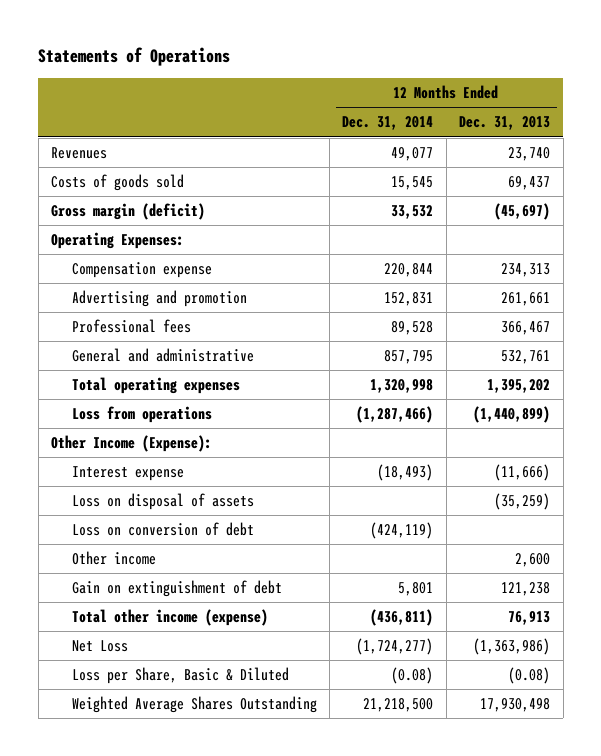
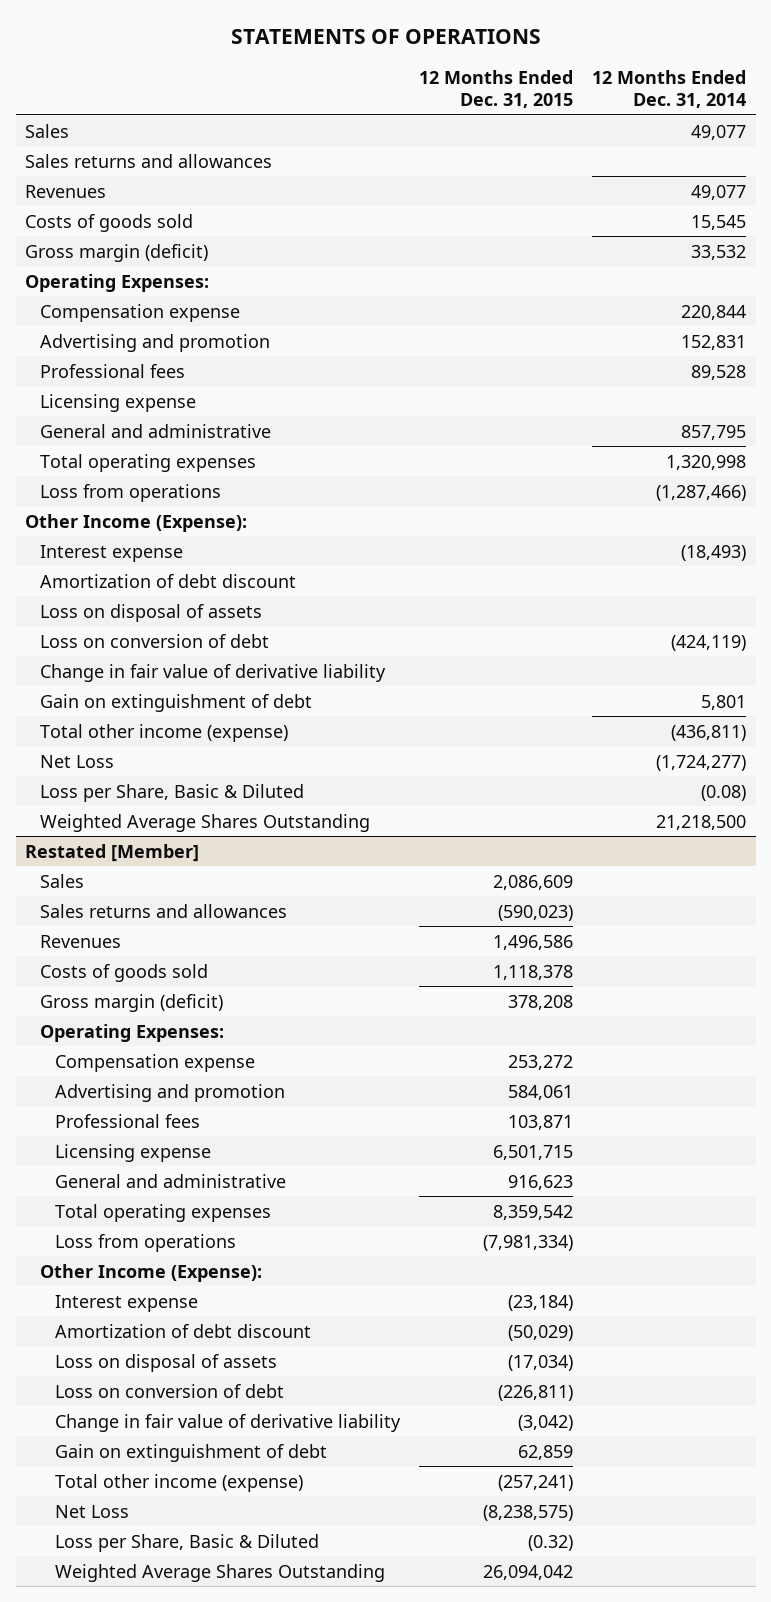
- Statements of Operations
+ STATEMENTS OF OPERATIONS
- | 12 Months Ended Dec. 31, 2014 | 12 Months Ended Dec. 31, 2013
+ | 12 Months Ended Dec. 31, 2015 | 12 Months Ended Dec. 31, 2014
+ Sales | | 49,077
+ Sales returns and allowances
+ Licensing expense
+ Amortization of debt discount
- Other income | | 2,600
+ Change in fair value of derivative liability
+ Restated [Member]
+ Sales | 2,086,609 |
+ Sales returns and allowances | (590,023) |
+ Revenues | 1,496,586 |
+ Costs of goods sold | 1,118,378 |
+ Gross margin (deficit) | 378,208 |
+ Operating Expenses:
+ Compensation expense | 253,272 |
+ Advertising and promotion | 584,061 |
+ Professional fees | 103,871 |
+ Licensing expense | 6,501,715 |
+ General and administrative | 916,623 |
+ Total operating expenses | 8,359,542 |
+ Loss from operations | (7,981,334) |
+ Other Income (Expense):
+ Interest expense | (23,184) |
+ Amortization of debt discount | (50,029) |
+ Loss on disposal of assets | (17,034) |
+ Loss on conversion of debt | (226,811) |
+ Change in fair value of derivative liability | (3,042) |
+ Gain on extinguishment of debt | 62,859 |
+ Total other income (expense) | (257,241) |
+ Net Loss | (8,238,575) |
+ Loss per Share, Basic & Diluted | (0.32) |
+ Weighted Average Shares Outstanding | 26,094,042 |

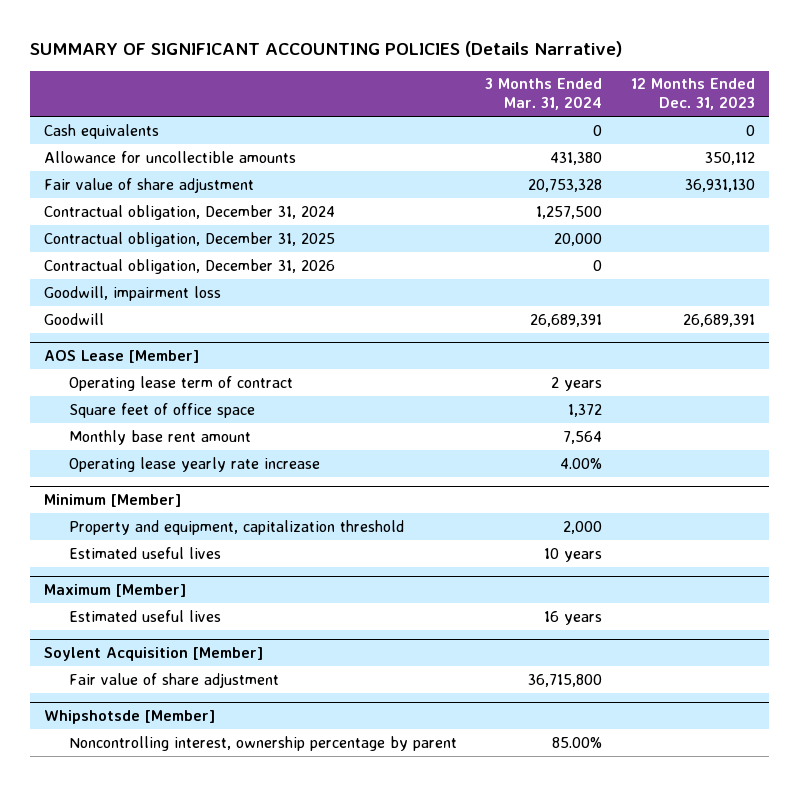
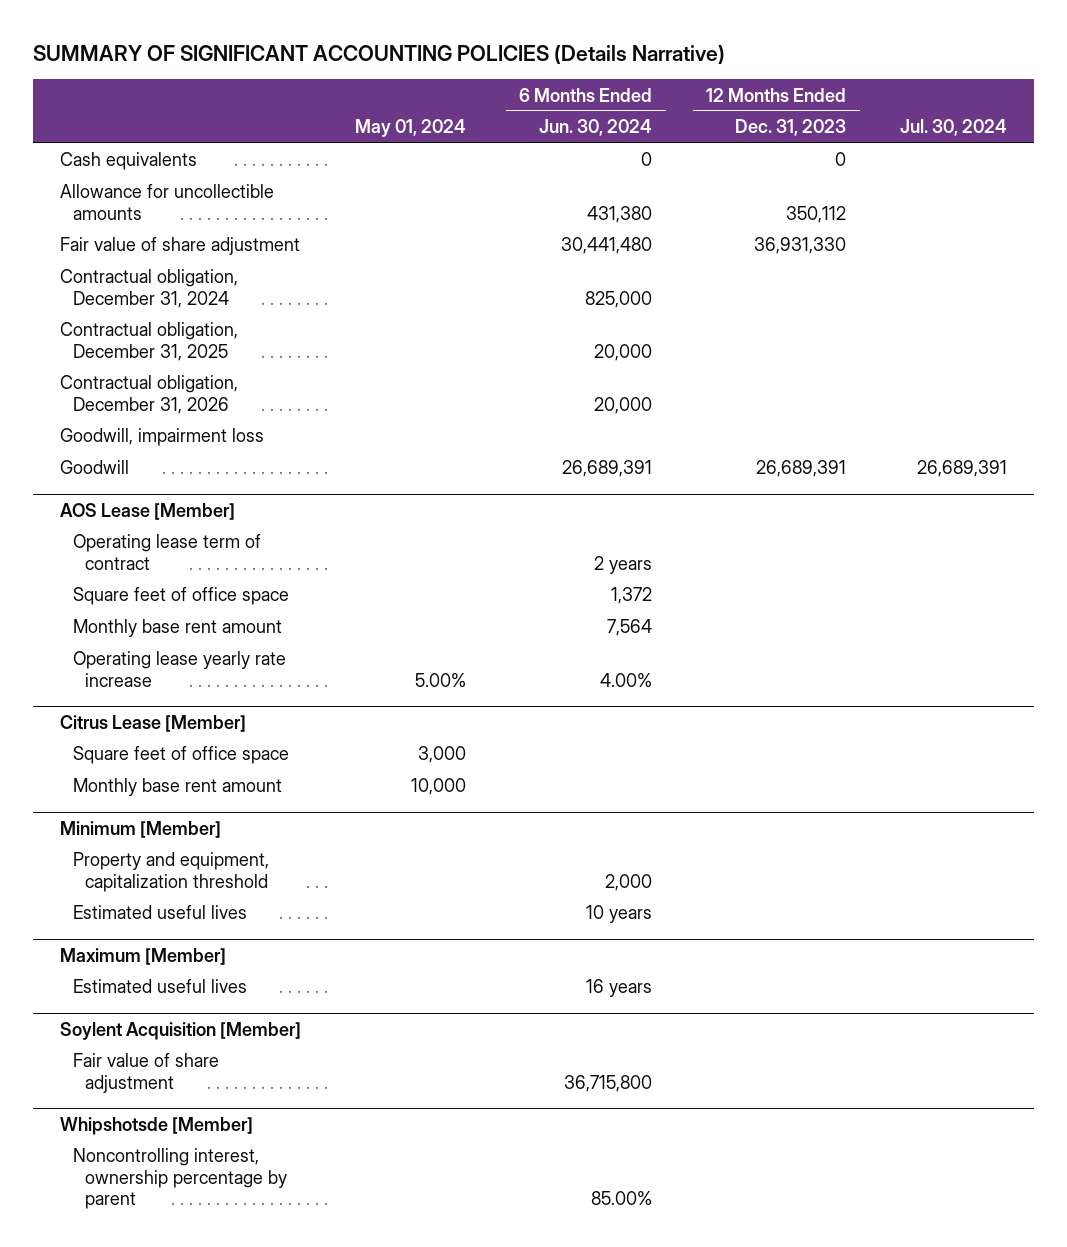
- | 3 Months Ended Mar. 31, 2024 | 12 Months Ended Dec. 31, 2023
+ | May 01, 2024 | 6 Months Ended Jun. 30, 2024 | 12 Months Ended Dec. 31, 2023 | Jul. 30, 2024
- Fair value of share adjustment | 20,753,328 | 36,931,130
+ Fair value of share adjustment | | 30,441,480 | 36,931,330 |
+ Citrus Lease [Member]
+ Square feet of office space | 3,000 | | |
+ Monthly base rent amount | 10,000 | | |

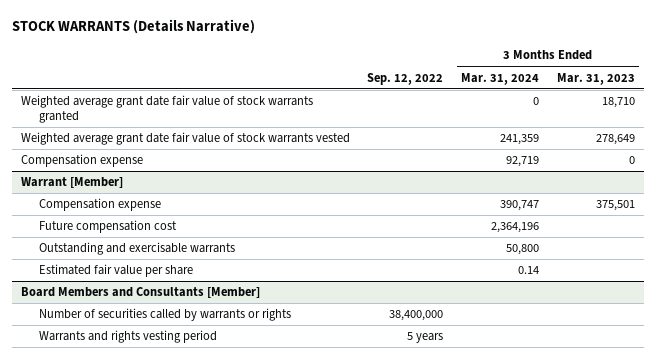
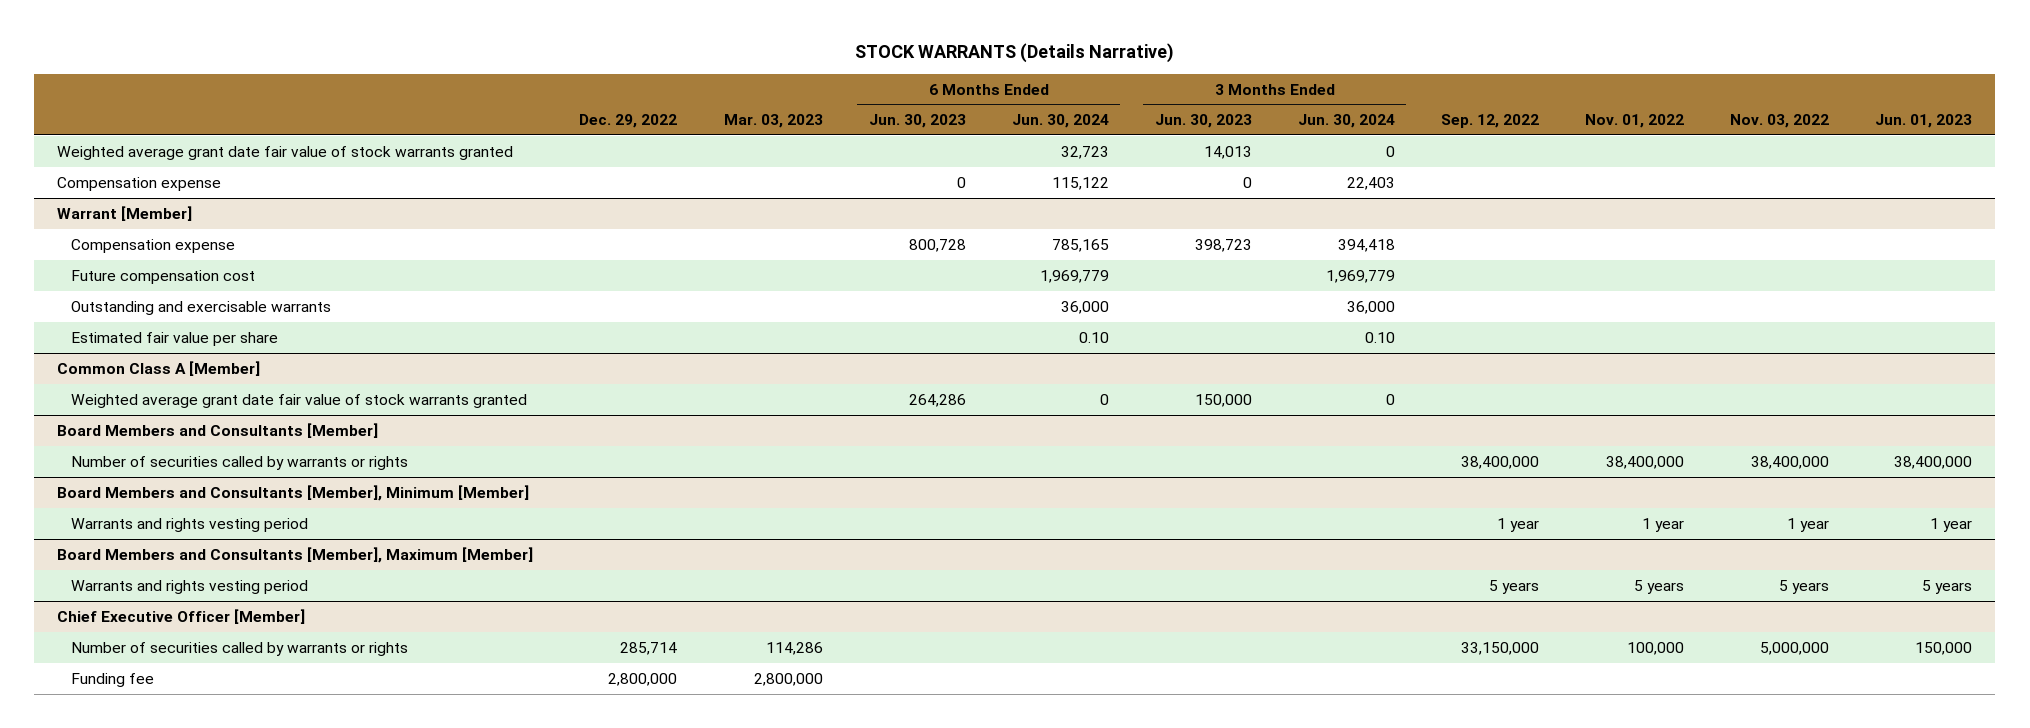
- | Sep. 12, 2022 | 3 Months Ended Mar. 31, 2024 | 3 Months Ended Mar. 31, 2023
+ | Dec. 29, 2022 | Mar. 03, 2023 | 6 Months Ended Jun. 30, 2023 | 6 Months Ended Jun. 30, 2024 | 3 Months Ended Jun. 30, 2023 | 3 Months Ended Jun. 30, 2024 | Sep. 12, 2022 | Nov. 01, 2022 | Nov. 03, 2022 | Jun. 01, 2023
- Weighted average grant date fair value of stock warrants vested | | 241,359 | 278,649
+ Common Class A [Member]
+ Weighted average grant date fair value of stock warrants granted | | | 264,286 | 0 | 150,000 | 0 | | | |
@ Board Members and Consultants [Member]
- Warrants and rights vesting period | 5 years | |
+ Board Members and Consultants [Member], Minimum [Member]
+ Warrants and rights vesting period | | | | | | | 1 year | 1 year | 1 year | 1 year
+ Board Members and Consultants [Member], Maximum [Member]
+ Warrants and rights vesting period | | | | | | | 5 years | 5 years | 5 years | 5 years
+ Chief Executive Officer [Member]
+ Number of securities called by warrants or rights | 285,714 | 114,286 | | | | | 33,150,000 | 100,000 | 5,000,000 | 150,000
+ Funding fee | 2,800,000 | 2,800,000 | | | | | | | |

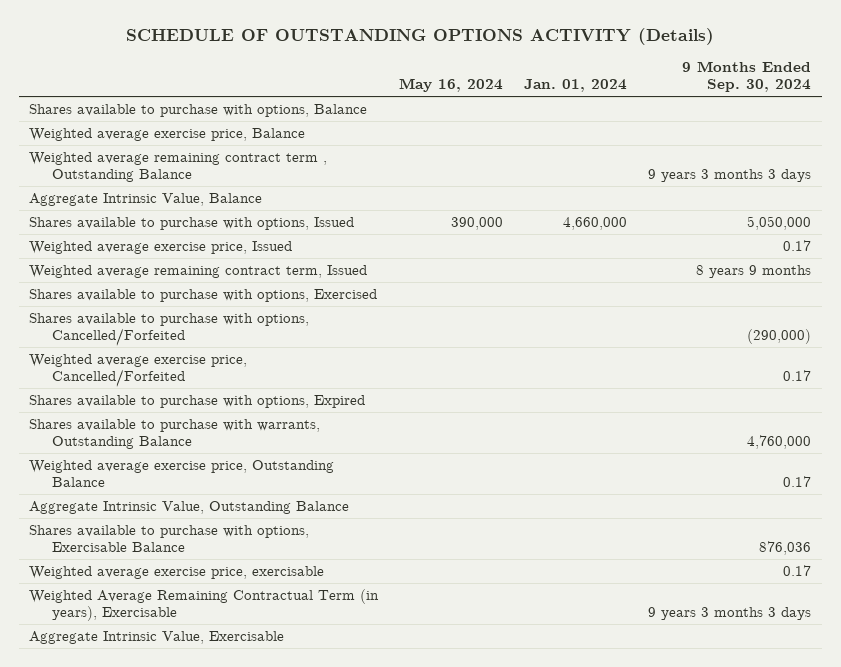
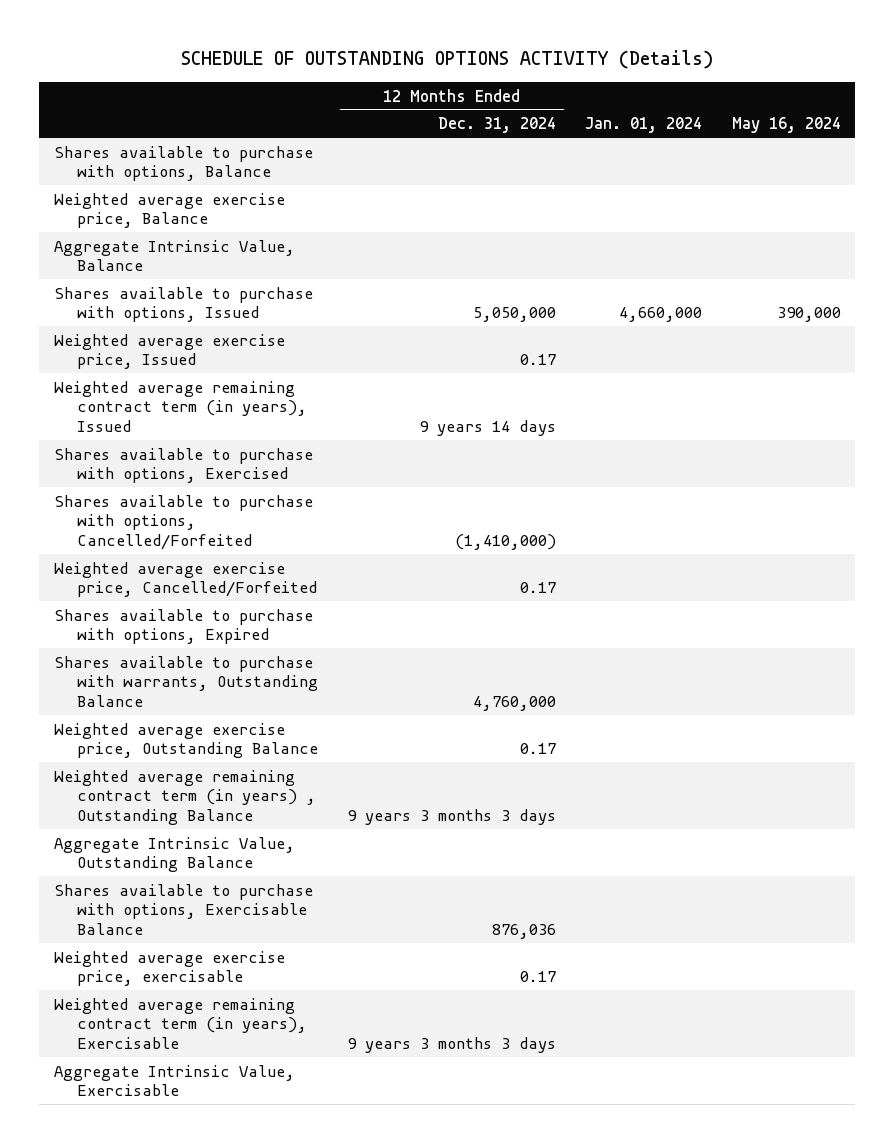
- | May 16, 2024 | Jan. 01, 2024 | 9 Months Ended Sep. 30, 2024
+ | 12 Months Ended Dec. 31, 2024 | Jan. 01, 2024 | May 16, 2024
- Weighted average remaining contract term , Outstanding Balance | | | 9 years 3 months 3 days
- Weighted average remaining contract term, Issued | | | 8 years 9 months
+ Weighted average remaining contract term (in years), Issued | 9 years 14 days | |
+ Weighted average remaining contract term (in years) , Outstanding Balance | 9 years 3 months 3 days | |
- Weighted Average Remaining Contractual Term (in years), Exercisable | | | 9 years 3 months 3 days
+ Weighted average remaining contract term (in years), Exercisable | 9 years 3 months 3 days | |

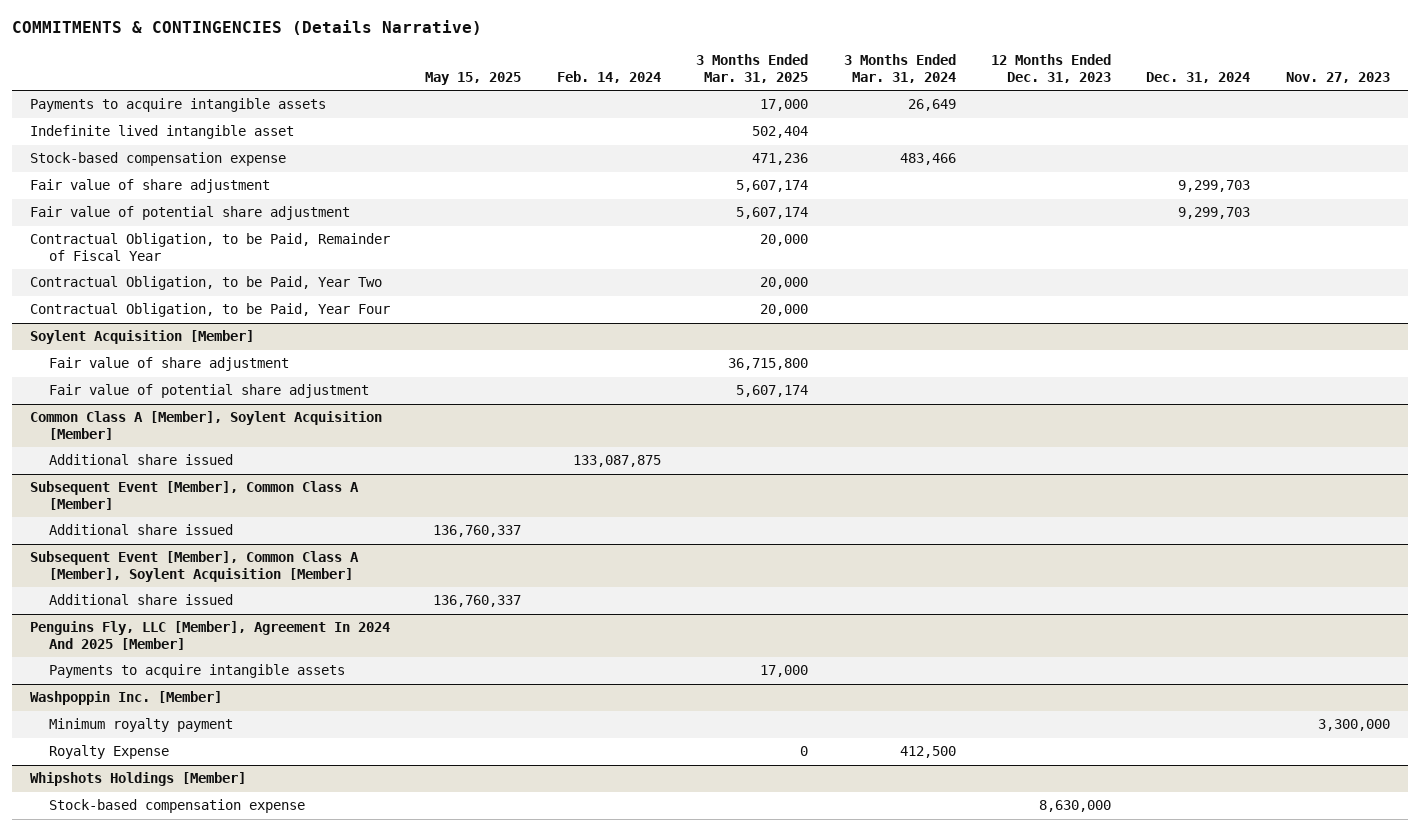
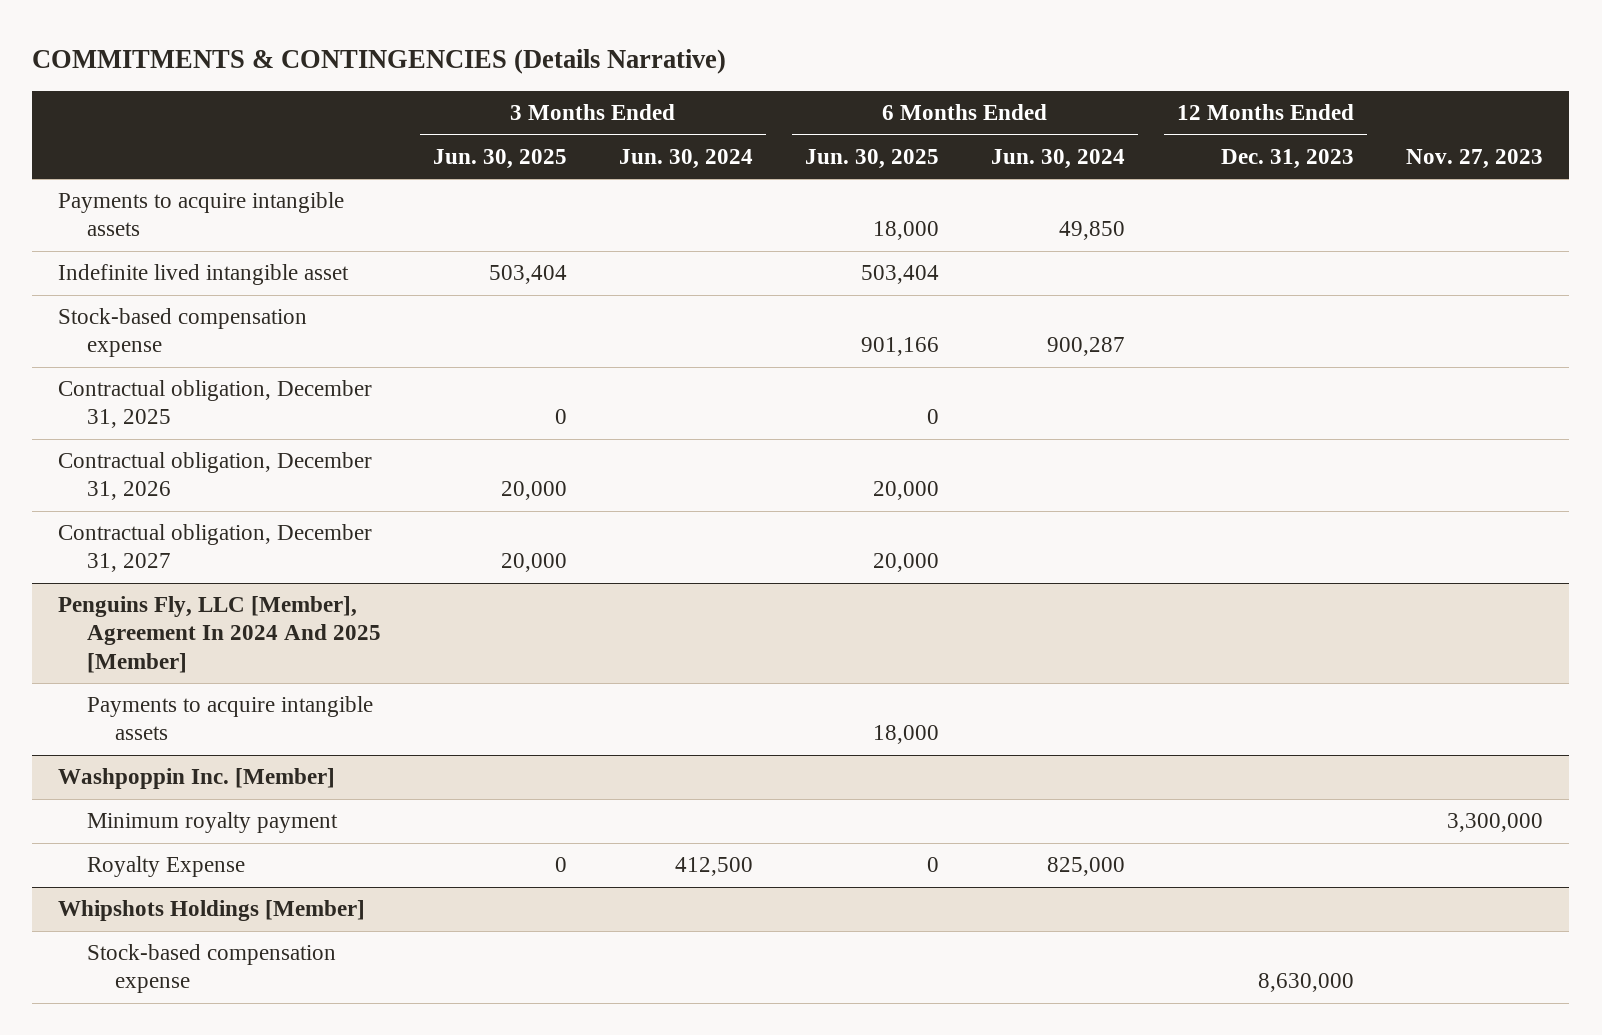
- | May 15, 2025 | Feb. 14, 2024 | 3 Months Ended Mar. 31, 2025 | 3 Months Ended Mar. 31, 2024 | 12 Months Ended Dec. 31, 2023 | Dec. 31, 2024 | Nov. 27, 2023
+ | 3 Months Ended Jun. 30, 2025 | 3 Months Ended Jun. 30, 2024 | 6 Months Ended Jun. 30, 2025 | 6 Months Ended Jun. 30, 2024 | 12 Months Ended Dec. 31, 2023 | Nov. 27, 2023
- Fair value of share adjustment | | | 5,607,174 | | | 9,299,703 |
- Fair value of potential share adjustment | | | 5,607,174 | | | 9,299,703 |
- Contractual Obligation, to be Paid, Remainder of Fiscal Year | | | 20,000 | | | |
- Contractual Obligation, to be Paid, Year Two | | | 20,000 | | | |
- Contractual Obligation, to be Paid, Year Four | | | 20,000 | | | |
- Soylent Acquisition [Member]
- Fair value of share adjustment | | | 36,715,800 | | | |
- Fair value of potential share adjustment | | | 5,607,174 | | | |
- Common Class A [Member], Soylent Acquisition [Member]
- Additional share issued | | 133,087,875 | | | | |
- Subsequent Event [Member], Common Class A [Member]
- Additional share issued | 136,760,337 | | | | | |
- Subsequent Event [Member], Common Class A [Member], Soylent Acquisition [Member]
- Additional share issued | 136,760,337 | | | | | |
+ Contractual obligation, December 31, 2025 | 0 | | 0 | | |
+ Contractual obligation, December 31, 2026 | 20,000 | | 20,000 | | |
+ Contractual obligation, December 31, 2027 | 20,000 | | 20,000 | | |

